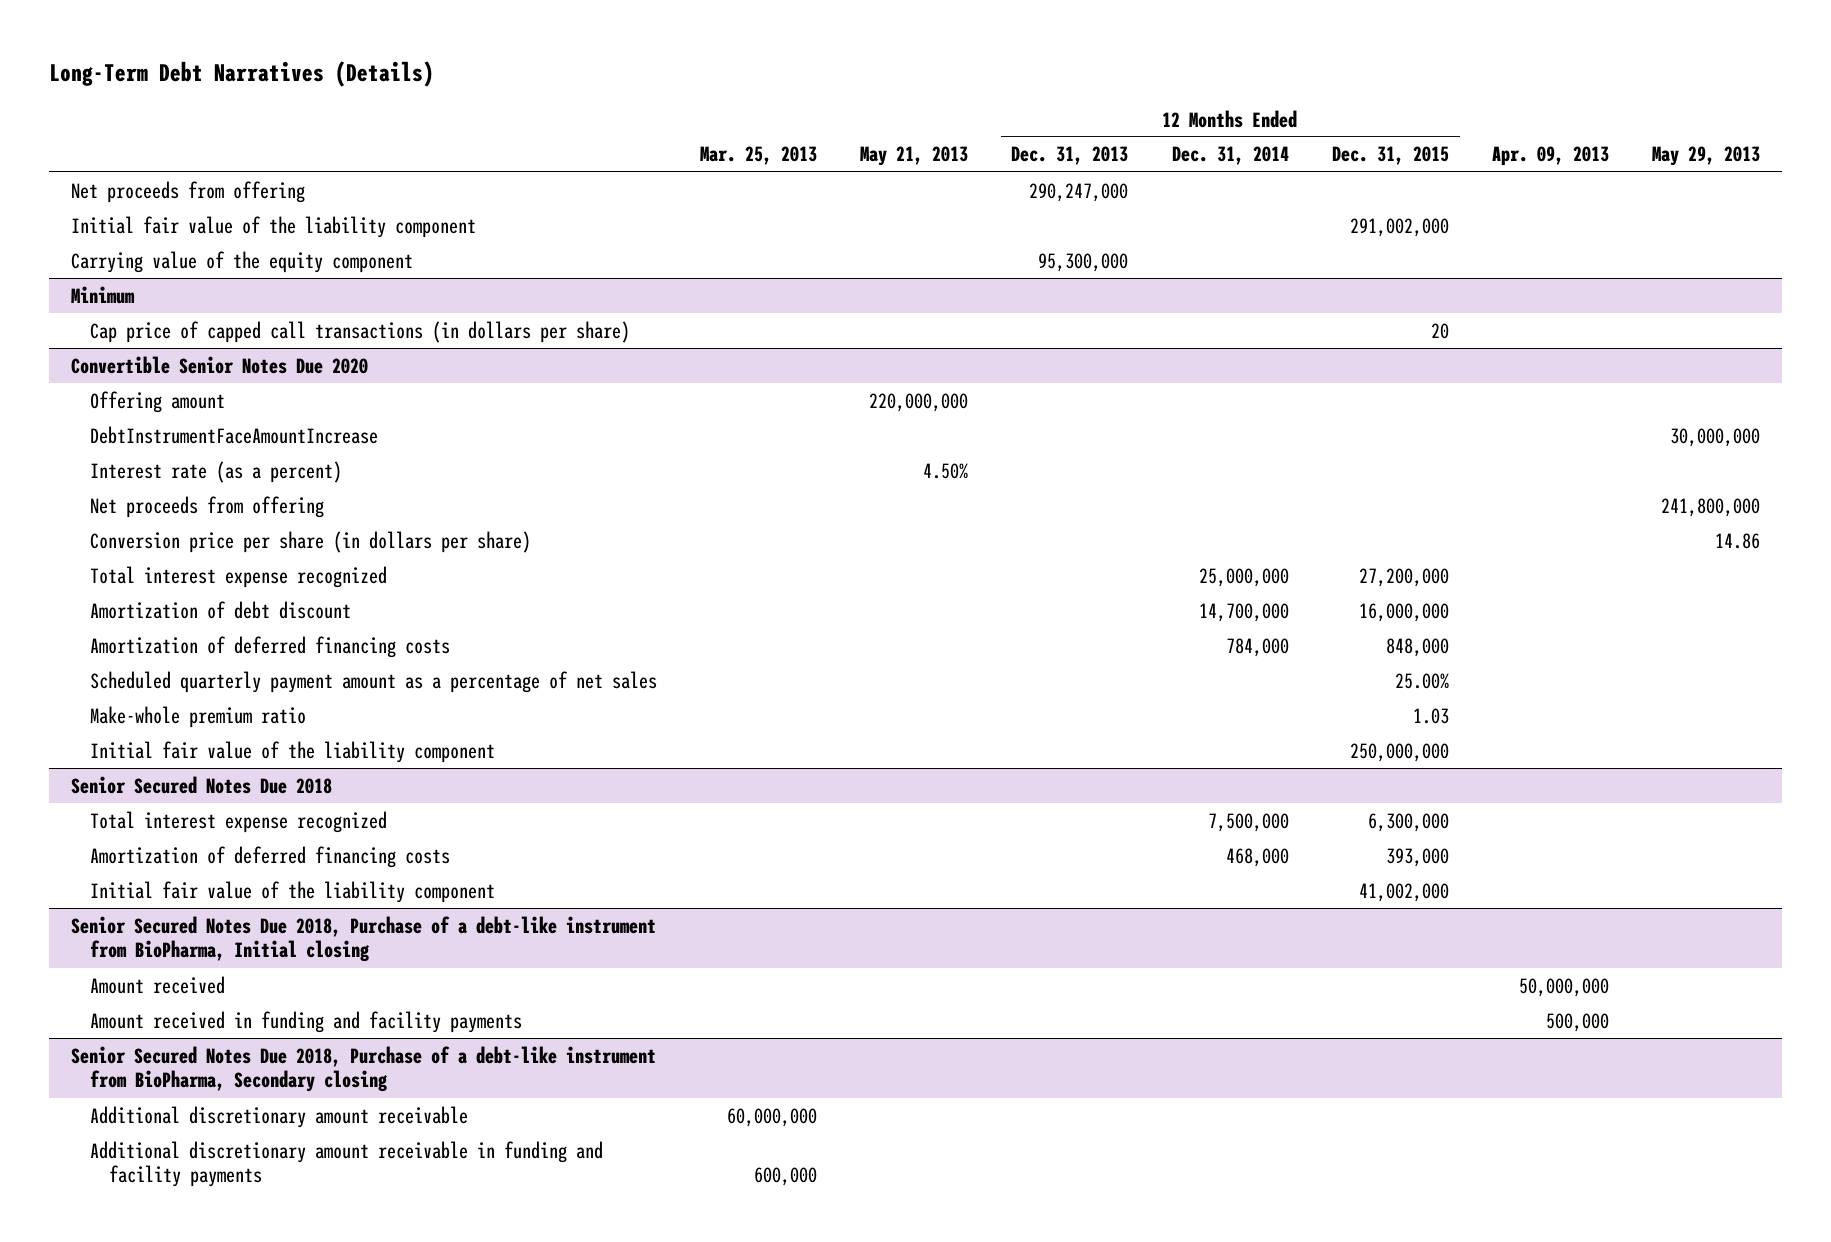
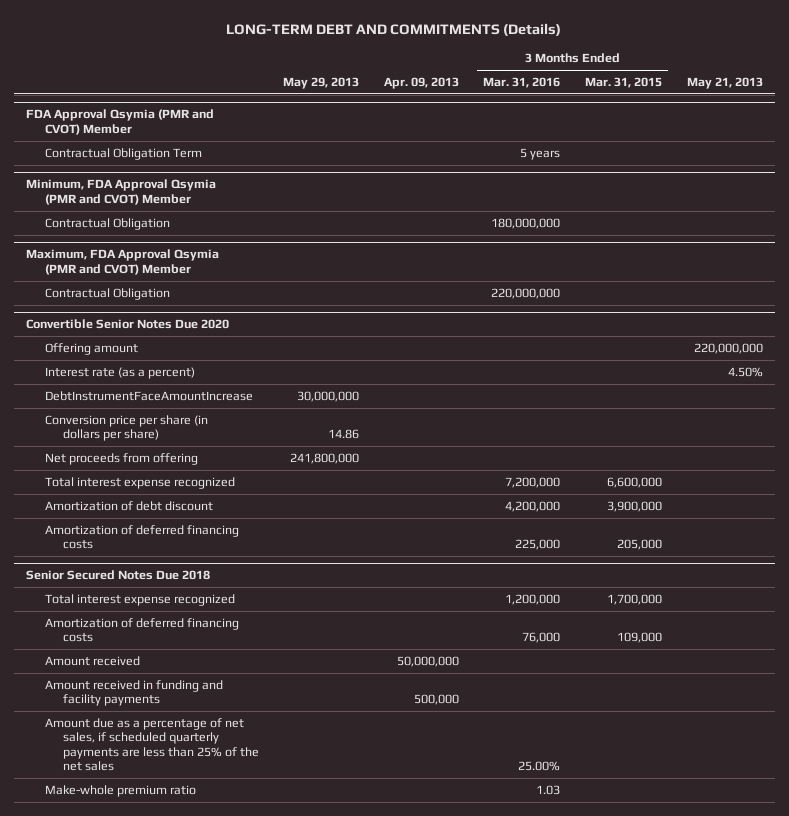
- Long-Term Debt Narratives (Details)
+ LONG-TERM DEBT AND COMMITMENTS (Details)
- | Mar. 25, 2013 | May 21, 2013 | 12 Months Ended Dec. 31, 2013 | 12 Months Ended Dec. 31, 2014 | 12 Months Ended Dec. 31, 2015 | Apr. 09, 2013 | May 29, 2013
+ | May 29, 2013 | Apr. 09, 2013 | 3 Months Ended Mar. 31, 2016 | 3 Months Ended Mar. 31, 2015 | May 21, 2013
- Net proceeds from offering | | | 290,247,000 | | | |
- Initial fair value of the liability component | | | | | 291,002,000 | |
- Carrying value of the equity component | | | 95,300,000 | | | |
- Minimum
- Cap price of capped call transactions (in dollars per share) | | | | | 20 | |
+ FDA Approval Qsymia (PMR and CVOT) Member
+ Contractual Obligation Term | | | 5 years | |
+ Minimum, FDA Approval Qsymia (PMR and CVOT) Member
+ Contractual Obligation | | | 180,000,000 | |
+ Maximum, FDA Approval Qsymia (PMR and CVOT) Member
+ Contractual Obligation | | | 220,000,000 | |
@ Convertible Senior Notes Due 2020
moved down: DebtInstrumentFaceAmountIncrease | 30,000,000 | | | |
moved down: Net proceeds from offering | 241,800,000 | | | |
- Scheduled quarterly payment amount as a percentage of net sales | | | | | 25.00% | |
- Make-whole premium ratio | | | | | 1.03 | |
- Initial fair value of the liability component | | | | | 250,000,000 | |
@ Senior Secured Notes Due 2018
- Initial fair value of the liability component | | | | | 41,002,000 | |
- Senior Secured Notes Due 2018, Purchase of a debt-like instrument from BioPharma, Initial closing
- Amount received | | | | | | 50,000,000 |
- Amount received in funding and facility payments | | | | | | 500,000 |
- Senior Secured Notes Due 2018, Purchase of a debt-like instrument from BioPharma, Secondary closing
- Additional discretionary amount receivable | 60,000,000 | | | | | |
- Additional discretionary amount receivable in funding and facility payments | 600,000 | | | | | |
@ Senior Secured Notes Due 2018
+ Amount received | | 50,000,000 | | |
+ Amount received in funding and facility payments | | 500,000 | | |
+ Amount due as a percentage of net sales, if scheduled quarterly payments are less than 25% of the net sales | | | 25.00% | |
+ Make-whole premium ratio | | | 1.03 | |

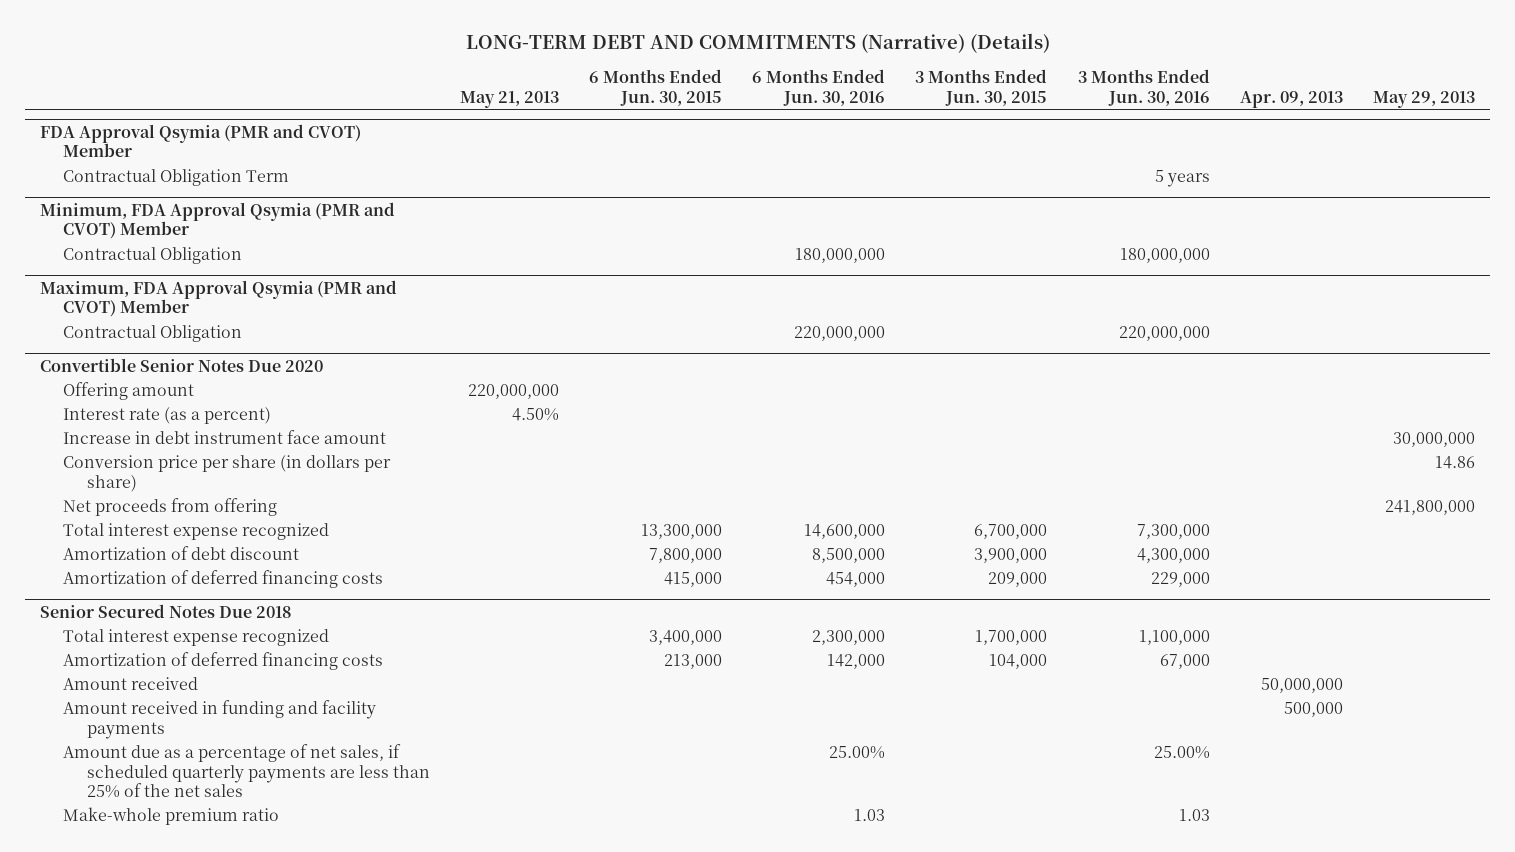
- LONG-TERM DEBT AND COMMITMENTS (Details)
+ LONG-TERM DEBT AND COMMITMENTS (Narrative) (Details)
- | May 29, 2013 | Apr. 09, 2013 | 3 Months Ended Mar. 31, 2016 | 3 Months Ended Mar. 31, 2015 | May 21, 2013
+ | May 21, 2013 | 6 Months Ended Jun. 30, 2015 | 6 Months Ended Jun. 30, 2016 | 3 Months Ended Jun. 30, 2015 | 3 Months Ended Jun. 30, 2016 | Apr. 09, 2013 | May 29, 2013
@ Convertible Senior Notes Due 2020
- DebtInstrumentFaceAmountIncrease | 30,000,000 | | | |
+ Increase in debt instrument face amount | | | | | | | 30,000,000

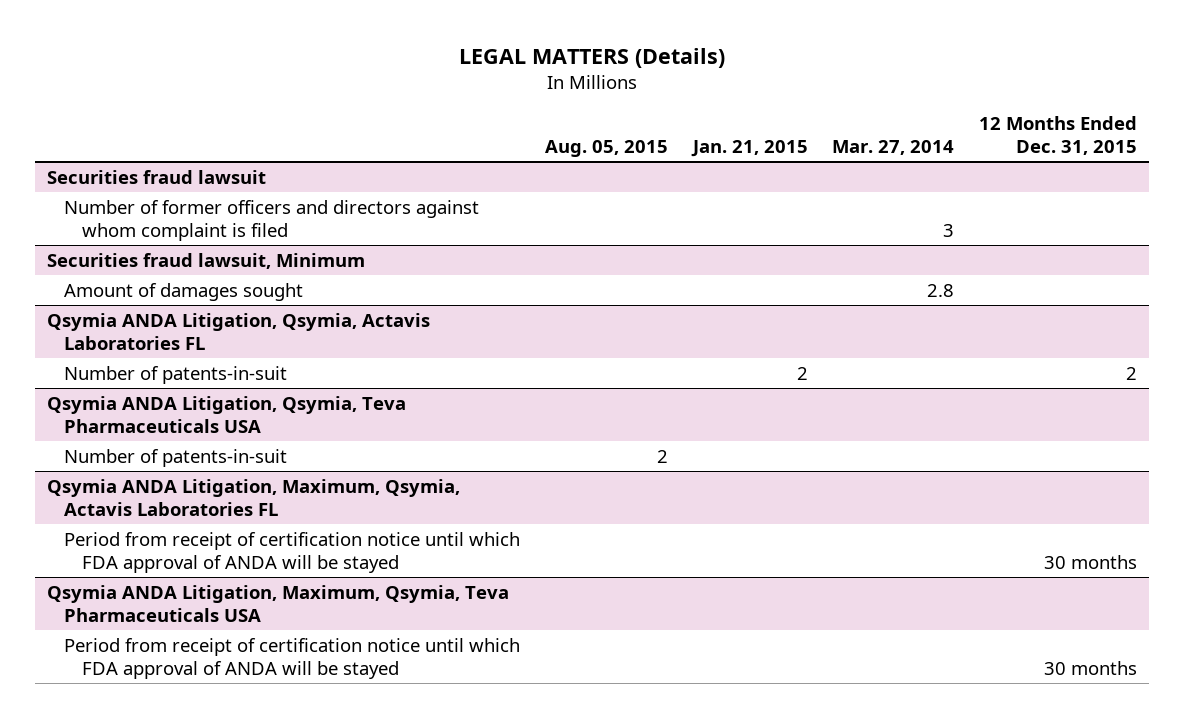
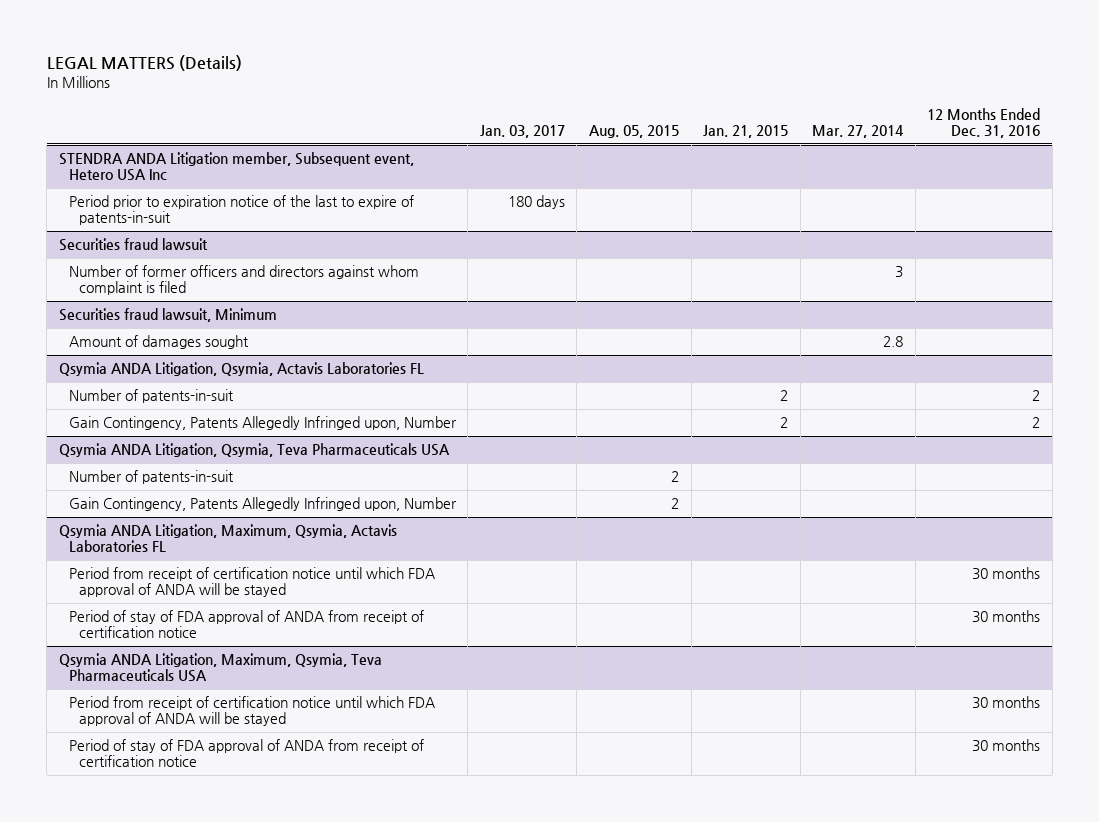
- | Aug. 05, 2015 | Jan. 21, 2015 | Mar. 27, 2014 | 12 Months Ended Dec. 31, 2015
+ | Jan. 03, 2017 | Aug. 05, 2015 | Jan. 21, 2015 | Mar. 27, 2014 | 12 Months Ended Dec. 31, 2016
+ STENDRA ANDA Litigation member, Subsequent event, Hetero USA Inc
+ Period prior to expiration notice of the last to expire of patents-in-suit | 180 days | | | |
@ Qsymia ANDA Litigation, Qsymia, Actavis Laboratories FL
+ Gain Contingency, Patents Allegedly Infringed upon, Number | | | 2 | | 2
@ Qsymia ANDA Litigation, Qsymia, Teva Pharmaceuticals USA
+ Gain Contingency, Patents Allegedly Infringed upon, Number | | 2 | | |
@ Qsymia ANDA Litigation, Maximum, Qsymia, Actavis Laboratories FL
+ Period of stay of FDA approval of ANDA from receipt of certification notice | | | | | 30 months
@ Qsymia ANDA Litigation, Maximum, Qsymia, Teva Pharmaceuticals USA
+ Period of stay of FDA approval of ANDA from receipt of certification notice | | | | | 30 months

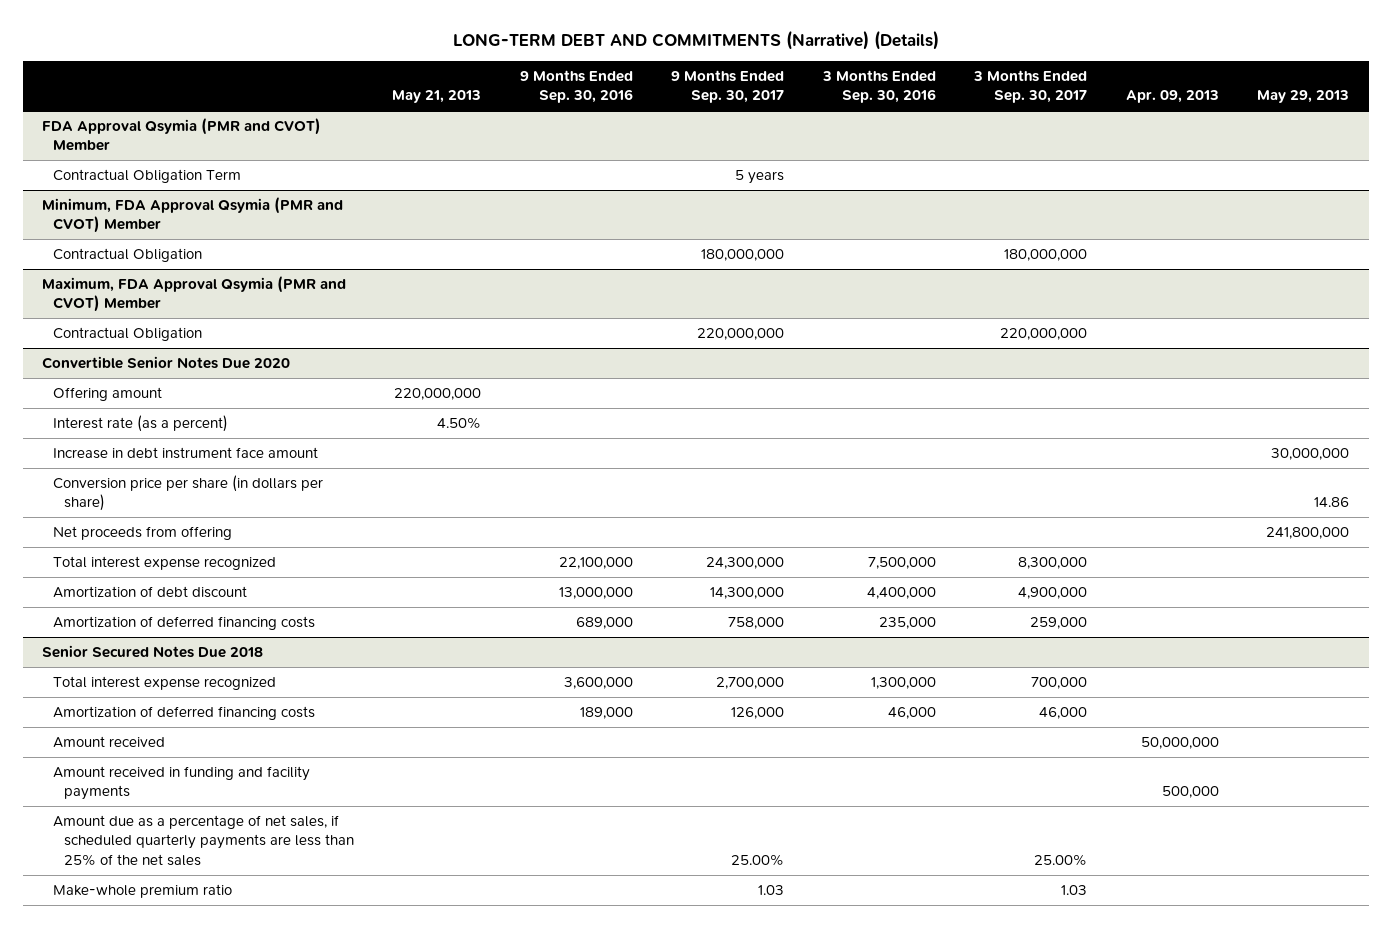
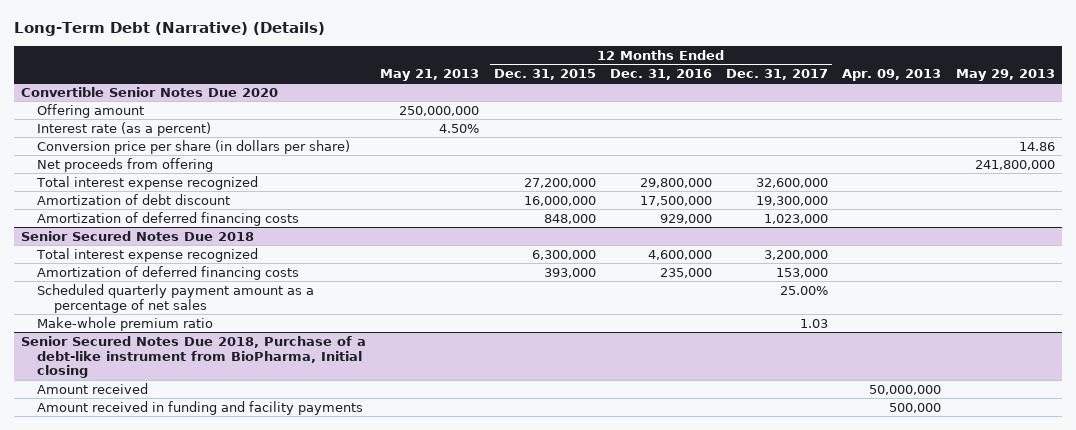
- LONG-TERM DEBT AND COMMITMENTS (Narrative) (Details)
+ Long-Term Debt (Narrative) (Details)
- | May 21, 2013 | 9 Months Ended Sep. 30, 2016 | 9 Months Ended Sep. 30, 2017 | 3 Months Ended Sep. 30, 2016 | 3 Months Ended Sep. 30, 2017 | Apr. 09, 2013 | May 29, 2013
+ | May 21, 2013 | 12 Months Ended Dec. 31, 2015 | 12 Months Ended Dec. 31, 2016 | 12 Months Ended Dec. 31, 2017 | Apr. 09, 2013 | May 29, 2013
- FDA Approval Qsymia (PMR and CVOT) Member
- Contractual Obligation Term | | | 5 years | | | |
- Minimum, FDA Approval Qsymia (PMR and CVOT) Member
- Contractual Obligation | | | 180,000,000 | | 180,000,000 | |
- Maximum, FDA Approval Qsymia (PMR and CVOT) Member
- Contractual Obligation | | | 220,000,000 | | 220,000,000 | |
@ Convertible Senior Notes Due 2020
- Offering amount | 220,000,000 | | | | | |
+ Offering amount | 250,000,000 | | | | |
- Increase in debt instrument face amount | | | | | | | 30,000,000
@ Senior Secured Notes Due 2018
- Amount received | | | | | | 50,000,000 |
- Amount received in funding and facility payments | | | | | | 500,000 |
- Amount due as a percentage of net sales, if scheduled quarterly payments are less than 25% of the net sales | | | 25.00% | | 25.00% | |
+ Scheduled quarterly payment amount as a percentage of net sales | | | | 25.00% | |
+ Senior Secured Notes Due 2018, Purchase of a debt-like instrument from BioPharma, Initial closing
+ Amount received | | | | | 50,000,000 |
+ Amount received in funding and facility payments | | | | | 500,000 |

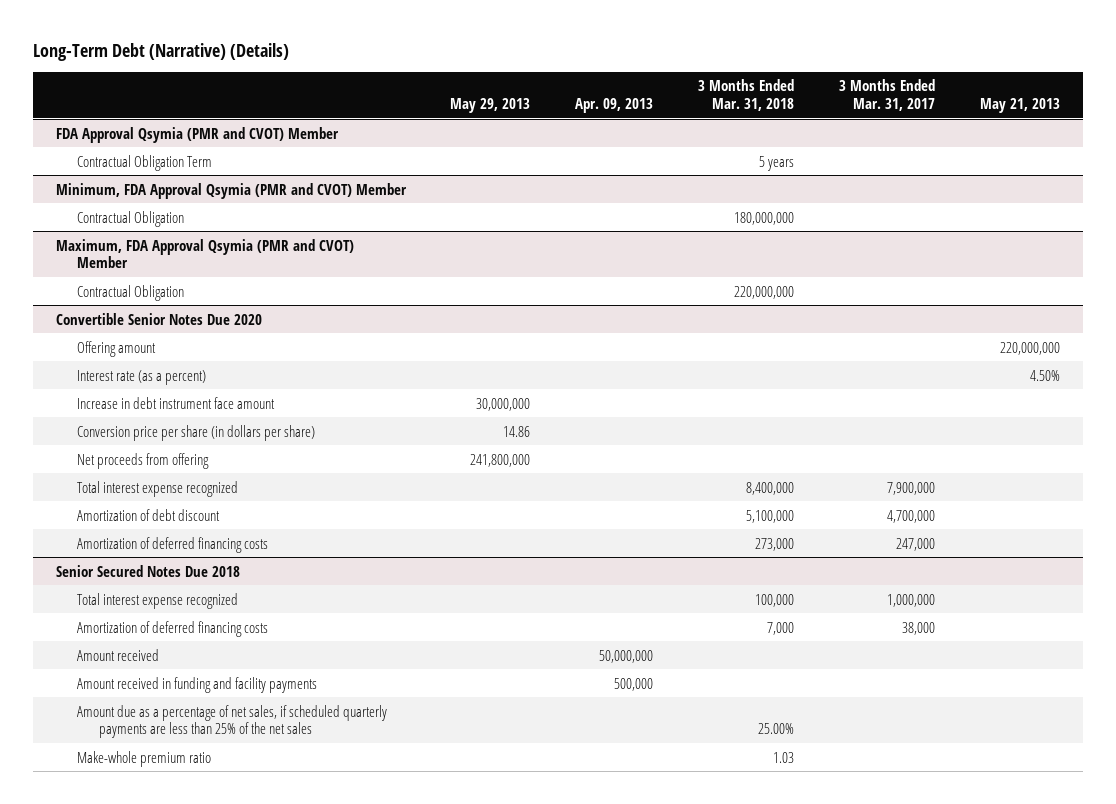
- | May 21, 2013 | 12 Months Ended Dec. 31, 2015 | 12 Months Ended Dec. 31, 2016 | 12 Months Ended Dec. 31, 2017 | Apr. 09, 2013 | May 29, 2013
+ | May 29, 2013 | Apr. 09, 2013 | 3 Months Ended Mar. 31, 2018 | 3 Months Ended Mar. 31, 2017 | May 21, 2013
+ FDA Approval Qsymia (PMR and CVOT) Member
+ Contractual Obligation Term | | | 5 years | |
+ Minimum, FDA Approval Qsymia (PMR and CVOT) Member
+ Contractual Obligation | | | 180,000,000 | |
+ Maximum, FDA Approval Qsymia (PMR and CVOT) Member
+ Contractual Obligation | | | 220,000,000 | |
@ Convertible Senior Notes Due 2020
- Offering amount | 250,000,000 | | | | |
+ Offering amount | | | | | 220,000,000
+ Increase in debt instrument face amount | 30,000,000 | | | |
@ Senior Secured Notes Due 2018
- Scheduled quarterly payment amount as a percentage of net sales | | | | 25.00% | |
+ Amount received | | 50,000,000 | | |
+ Amount received in funding and facility payments | | 500,000 | | |
+ Amount due as a percentage of net sales, if scheduled quarterly payments are less than 25% of the net sales | | | 25.00% | |
- Senior Secured Notes Due 2018, Purchase of a debt-like instrument from BioPharma, Initial closing
- Amount received | | | | | 50,000,000 |
- Amount received in funding and facility payments | | | | | 500,000 |

